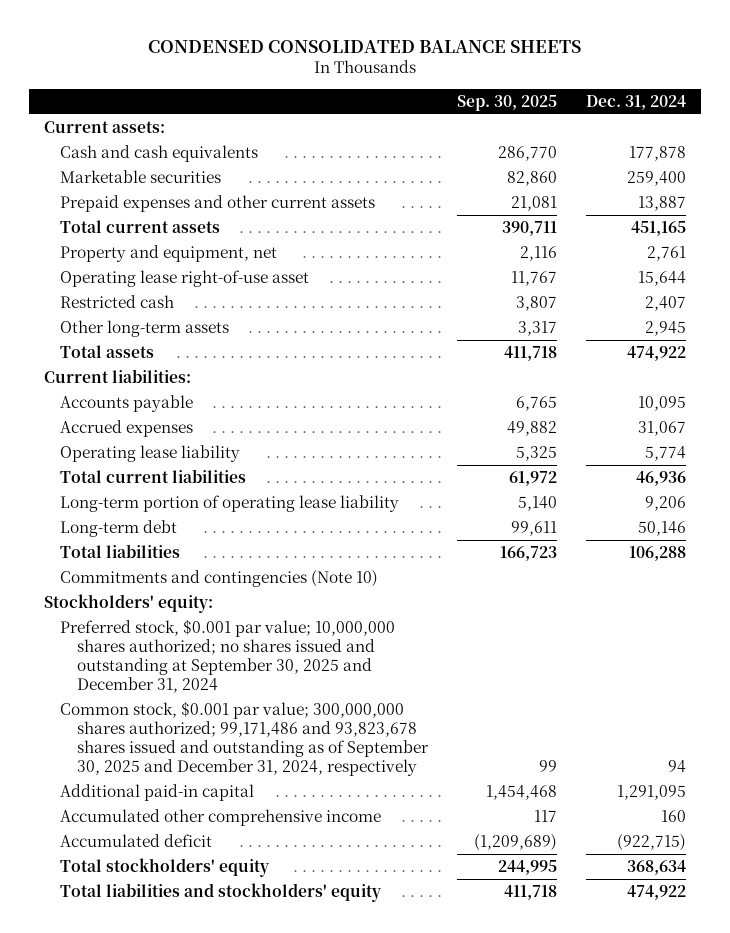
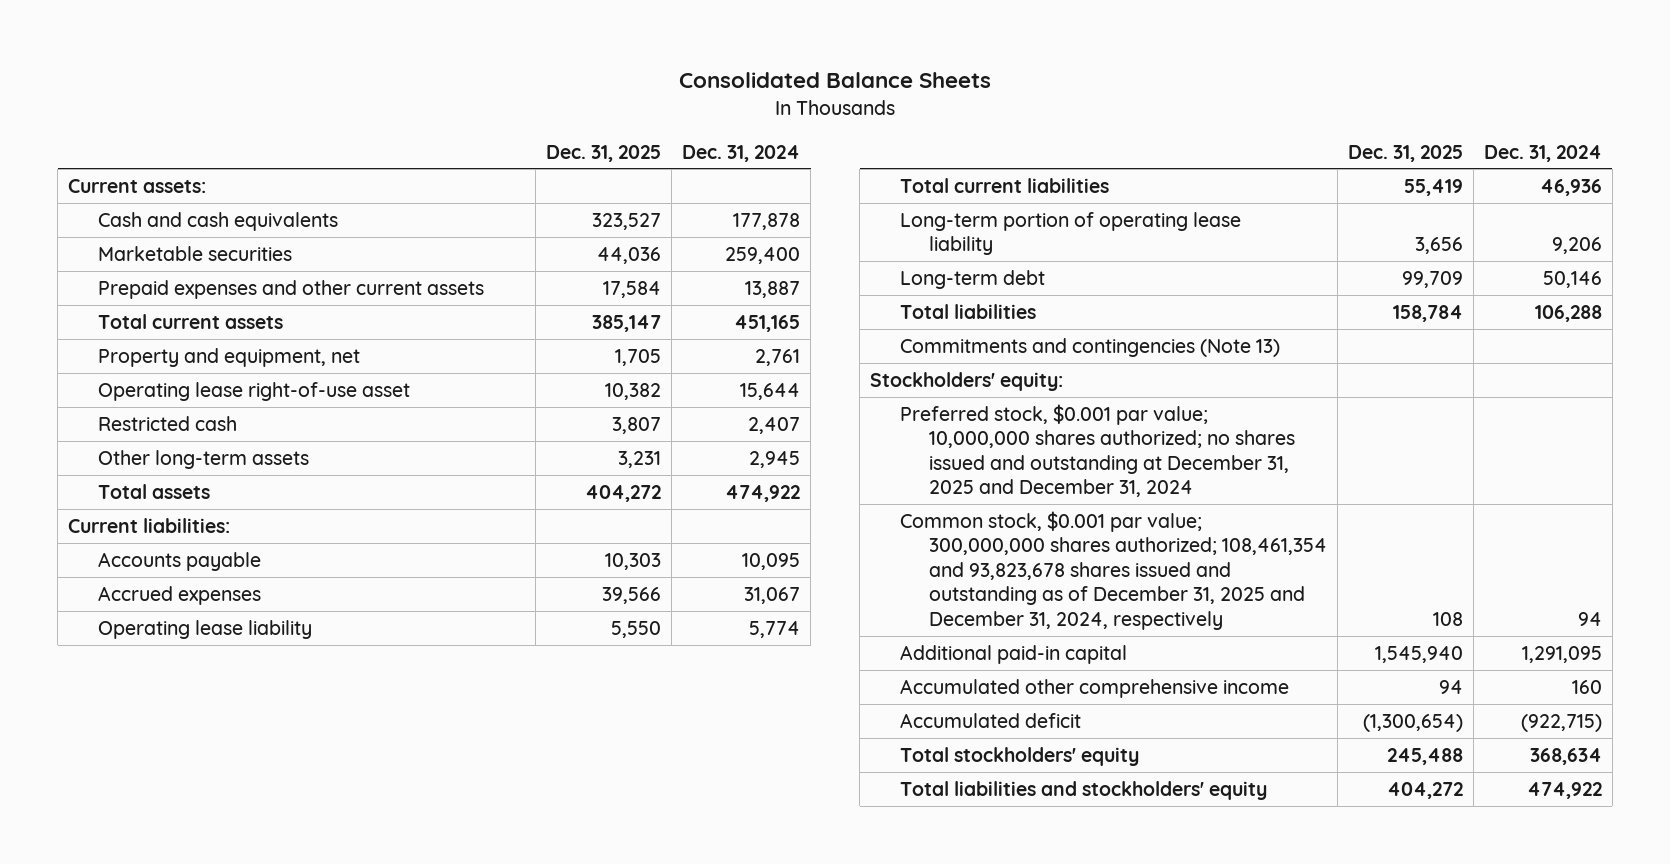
- CONDENSED CONSOLIDATED BALANCE SHEETS
+ Consolidated Balance Sheets
- | Sep. 30, 2025 | Dec. 31, 2024
+ | Dec. 31, 2025 | Dec. 31, 2024
- Commitments and contingencies (Note 10)
+ Commitments and contingencies (Note 13)
- Preferred stock, $0.001 par value; 10,000,000 shares authorized; no shares issued and outstanding at September 30, 2025 and December 31, 2024
- Common stock, $0.001 par value; 300,000,000 shares authorized; 99,171,486 and 93,823,678 shares issued and outstanding as of September 30, 2025 and December 31, 2024, respectively | 99 | 94
+ Preferred stock, $0.001 par value; 10,000,000 shares authorized; no shares issued and outstanding at December 31, 2025 and December 31, 2024
+ Common stock, $0.001 par value; 300,000,000 shares authorized; 108,461,354 and 93,823,678 shares issued and outstanding as of December 31, 2025 and December 31, 2024, respectively | 108 | 94

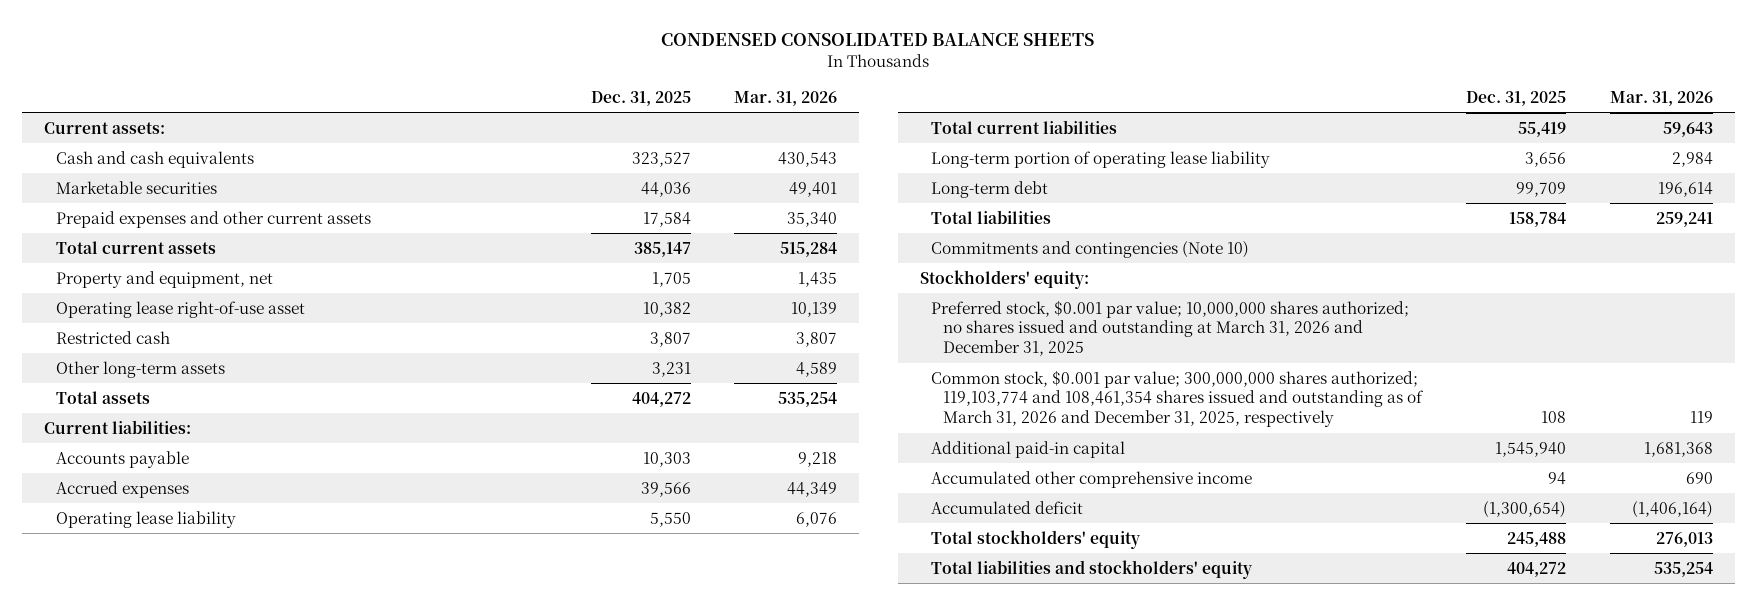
- Consolidated Balance Sheets
+ CONDENSED CONSOLIDATED BALANCE SHEETS
- | Dec. 31, 2025 | Dec. 31, 2024
+ | Dec. 31, 2025 | Mar. 31, 2026
- Commitments and contingencies (Note 13)
+ Commitments and contingencies (Note 10)
- Preferred stock, $0.001 par value; 10,000,000 shares authorized; no shares issued and outstanding at December 31, 2025 and December 31, 2024
- Common stock, $0.001 par value; 300,000,000 shares authorized; 108,461,354 and 93,823,678 shares issued and outstanding as of December 31, 2025 and December 31, 2024, respectively | 108 | 94
+ Preferred stock, $0.001 par value; 10,000,000 shares authorized; no shares issued and outstanding at March 31, 2026 and December 31, 2025
+ Common stock, $0.001 par value; 300,000,000 shares authorized; 119,103,774 and 108,461,354 shares issued and outstanding as of March 31, 2026 and December 31, 2025, respectively | 108 | 119

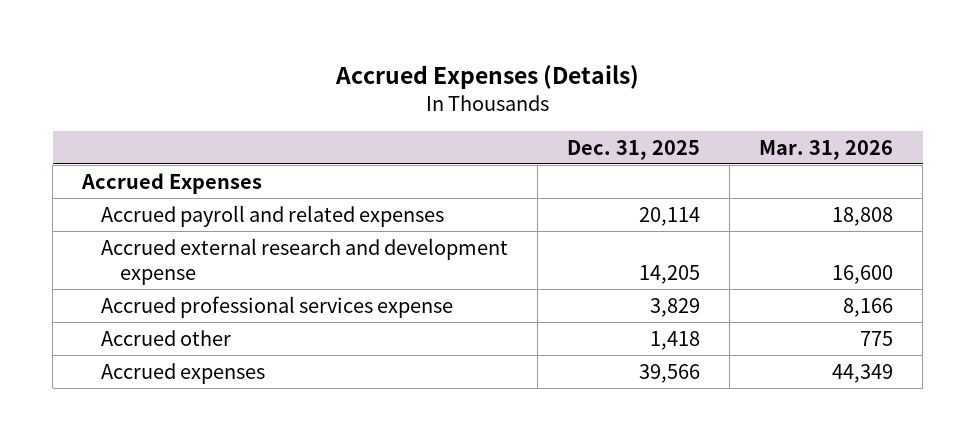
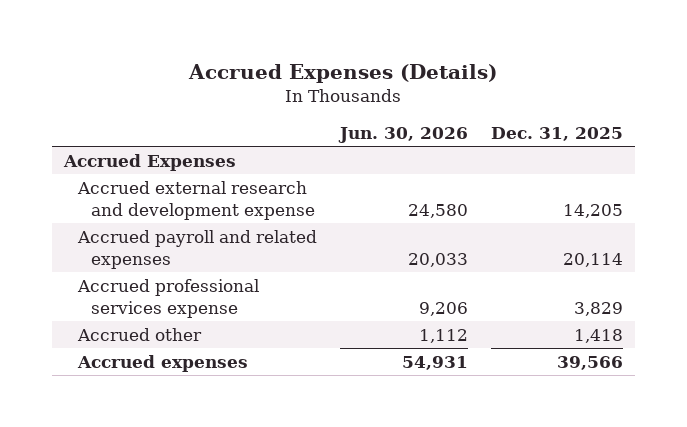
- | Dec. 31, 2025 | Mar. 31, 2026
+ | Jun. 30, 2026 | Dec. 31, 2025
moved down: Accrued payroll and related expenses | 20,033 | 20,114

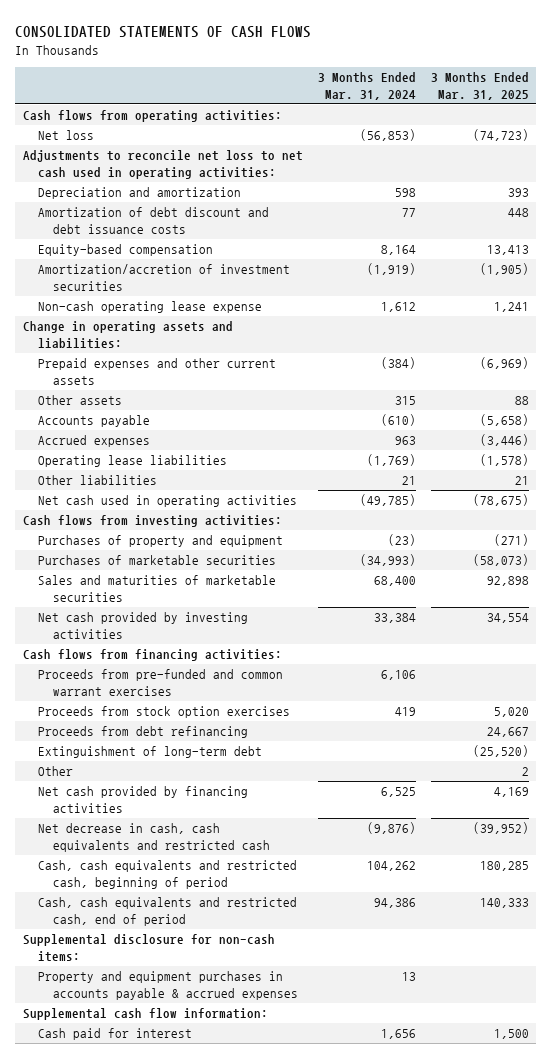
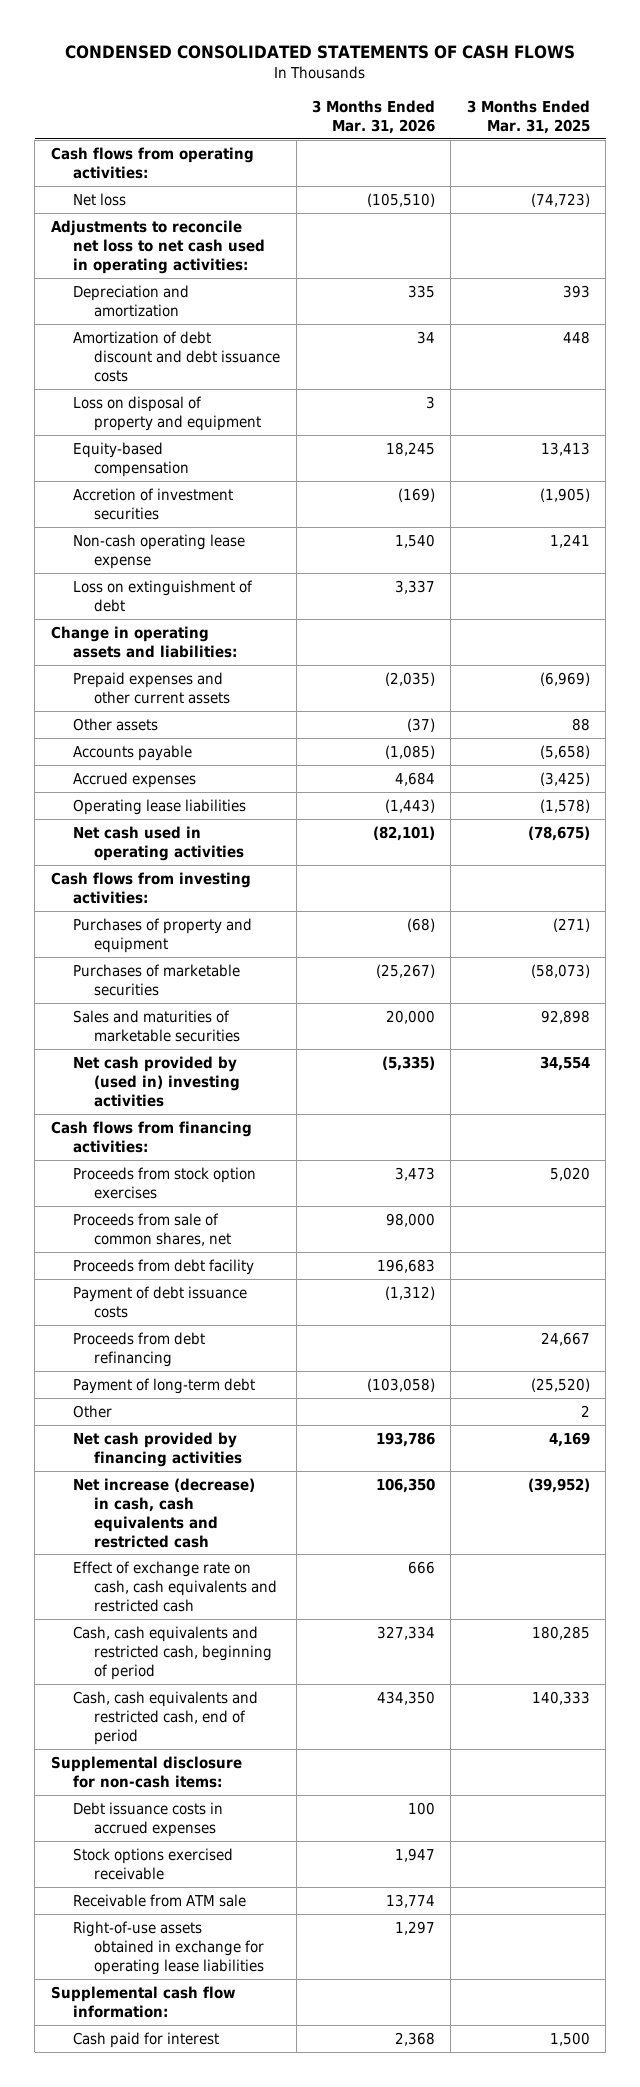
- CONSOLIDATED STATEMENTS OF CASH FLOWS
+ CONDENSED CONSOLIDATED STATEMENTS OF CASH FLOWS
- | 3 Months Ended Mar. 31, 2024 | 3 Months Ended Mar. 31, 2025
+ | 3 Months Ended Mar. 31, 2026 | 3 Months Ended Mar. 31, 2025
+ Loss on disposal of property and equipment | 3 |
- Amortization/accretion of investment securities | (1,919) | (1,905)
+ Accretion of investment securities | (169) | (1,905)
+ Loss on extinguishment of debt | 3,337 |
- Accrued expenses | 963 | (3,446)
+ Accrued expenses | 4,684 | (3,425)
- Other liabilities | 21 | 21
- Net cash provided by investing activities | 33,384 | 34,554
+ Net cash provided by (used in) investing activities | (5,335) | 34,554
- Proceeds from pre-funded and common warrant exercises | 6,106 |
+ Proceeds from sale of common shares, net | 98,000 |
+ Proceeds from debt facility | 196,683 |
+ Payment of debt issuance costs | (1,312) |
- Extinguishment of long-term debt | | (25,520)
+ Payment of long-term debt | (103,058) | (25,520)
- Net decrease in cash, cash equivalents and restricted cash | (9,876) | (39,952)
+ Net increase (decrease) in cash, cash equivalents and restricted cash | 106,350 | (39,952)
+ Effect of exchange rate on cash, cash equivalents and restricted cash | 666 |
- Property and equipment purchases in accounts payable & accrued expenses | 13 |
+ Debt issuance costs in accrued expenses | 100 |
+ Stock options exercised receivable | 1,947 |
+ Receivable from ATM sale | 13,774 |
+ Right-of-use assets obtained in exchange for operating lease liabilities | 1,297 |

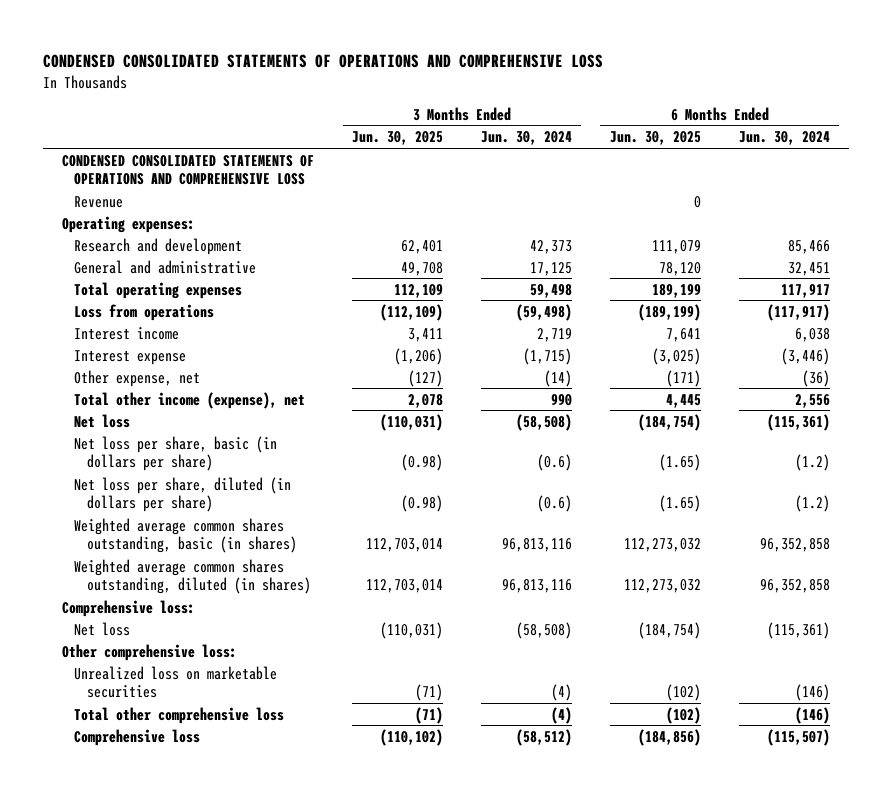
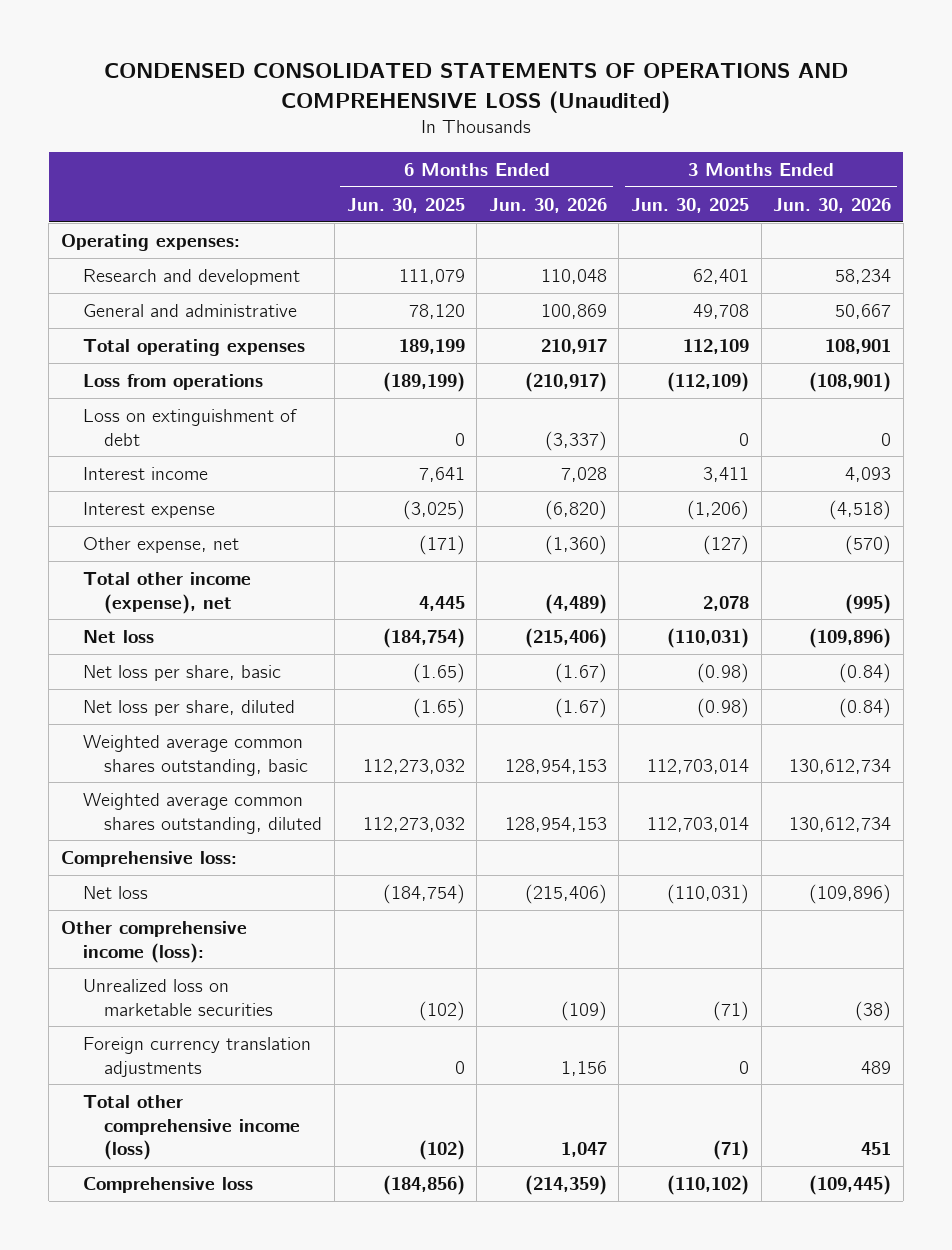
- CONDENSED CONSOLIDATED STATEMENTS OF OPERATIONS AND COMPREHENSIVE LOSS
+ CONDENSED CONSOLIDATED STATEMENTS OF OPERATIONS AND COMPREHENSIVE LOSS (Unaudited)
- | 3 Months Ended Jun. 30, 2025 | 3 Months Ended Jun. 30, 2024 | 6 Months Ended Jun. 30, 2025 | 6 Months Ended Jun. 30, 2024
+ | 6 Months Ended Jun. 30, 2025 | 6 Months Ended Jun. 30, 2026 | 3 Months Ended Jun. 30, 2025 | 3 Months Ended Jun. 30, 2026
- CONDENSED CONSOLIDATED STATEMENTS OF OPERATIONS AND COMPREHENSIVE LOSS
- Revenue | | | 0 |
+ Loss on extinguishment of debt | 0 | (3,337) | 0 | 0
- Net loss per share, basic (in dollars per share) | (0.98) | (0.6) | (1.65) | (1.2)
- Net loss per share, diluted (in dollars per share) | (0.98) | (0.6) | (1.65) | (1.2)
- Weighted average common shares outstanding, basic (in shares) | 112,703,014 | 96,813,116 | 112,273,032 | 96,352,858
- Weighted average common shares outstanding, diluted (in shares) | 112,703,014 | 96,813,116 | 112,273,032 | 96,352,858
+ Net loss per share, basic | (1.65) | (1.67) | (0.98) | (0.84)
+ Net loss per share, diluted | (1.65) | (1.67) | (0.98) | (0.84)
+ Weighted average common shares outstanding, basic | 112,273,032 | 128,954,153 | 112,703,014 | 130,612,734
+ Weighted average common shares outstanding, diluted | 112,273,032 | 128,954,153 | 112,703,014 | 130,612,734
- Other comprehensive loss:
+ Other comprehensive income (loss):
- Total other comprehensive loss | (71) | (4) | (102) | (146)
+ Foreign currency translation adjustments | 0 | 1,156 | 0 | 489
+ Total other comprehensive income (loss) | (102) | 1,047 | (71) | 451

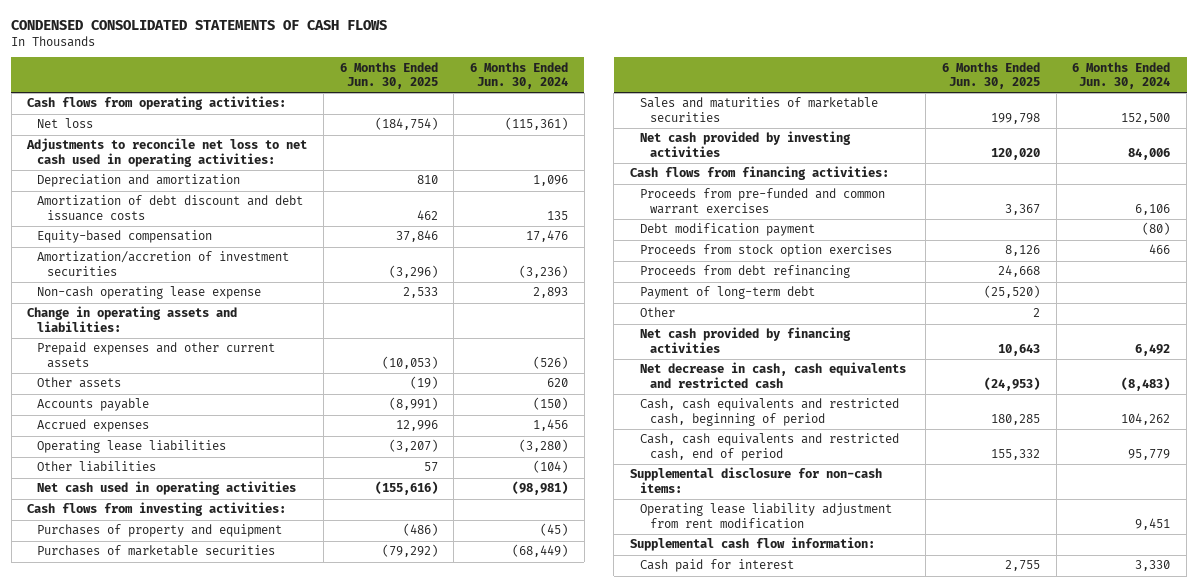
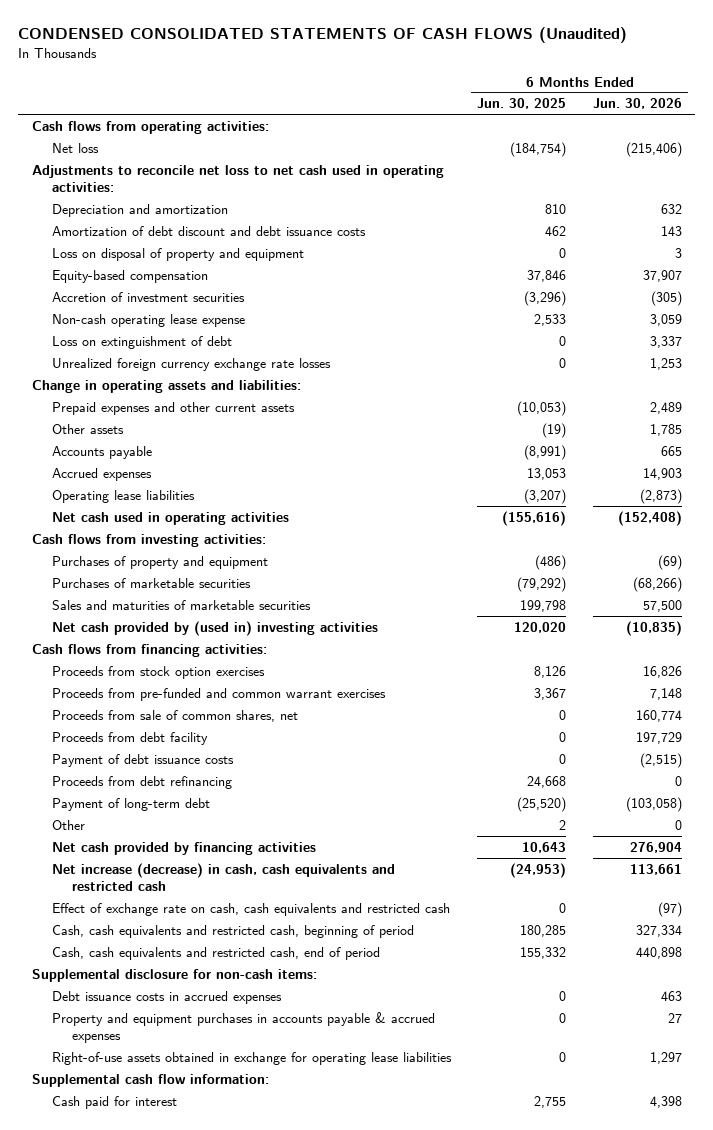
- CONDENSED CONSOLIDATED STATEMENTS OF CASH FLOWS
+ CONDENSED CONSOLIDATED STATEMENTS OF CASH FLOWS (Unaudited)
- | 6 Months Ended Jun. 30, 2025 | 6 Months Ended Jun. 30, 2024
+ | 6 Months Ended Jun. 30, 2025 | 6 Months Ended Jun. 30, 2026
+ Loss on disposal of property and equipment | 0 | 3
- Amortization/accretion of investment securities | (3,296) | (3,236)
+ Accretion of investment securities | (3,296) | (305)
+ Loss on extinguishment of debt | 0 | 3,337
+ Unrealized foreign currency exchange rate losses | 0 | 1,253
- Accrued expenses | 12,996 | 1,456
+ Accrued expenses | 13,053 | 14,903
- Other liabilities | 57 | (104)
- Net cash provided by investing activities | 120,020 | 84,006
+ Net cash provided by (used in) investing activities | 120,020 | (10,835)
- Debt modification payment | | (80)
moved down: Proceeds from pre-funded and common warrant exercises | 3,367 | 7,148
+ Proceeds from sale of common shares, net | 0 | 160,774
+ Proceeds from debt facility | 0 | 197,729
+ Payment of debt issuance costs | 0 | (2,515)
- Net decrease in cash, cash equivalents and restricted cash | (24,953) | (8,483)
+ Net increase (decrease) in cash, cash equivalents and restricted cash | (24,953) | 113,661
+ Effect of exchange rate on cash, cash equivalents and restricted cash | 0 | (97)
- Operating lease liability adjustment from rent modification | | 9,451
+ Debt issuance costs in accrued expenses | 0 | 463
+ Property and equipment purchases in accounts payable & accrued expenses | 0 | 27
+ Right-of-use assets obtained in exchange for operating lease liabilities | 0 | 1,297

